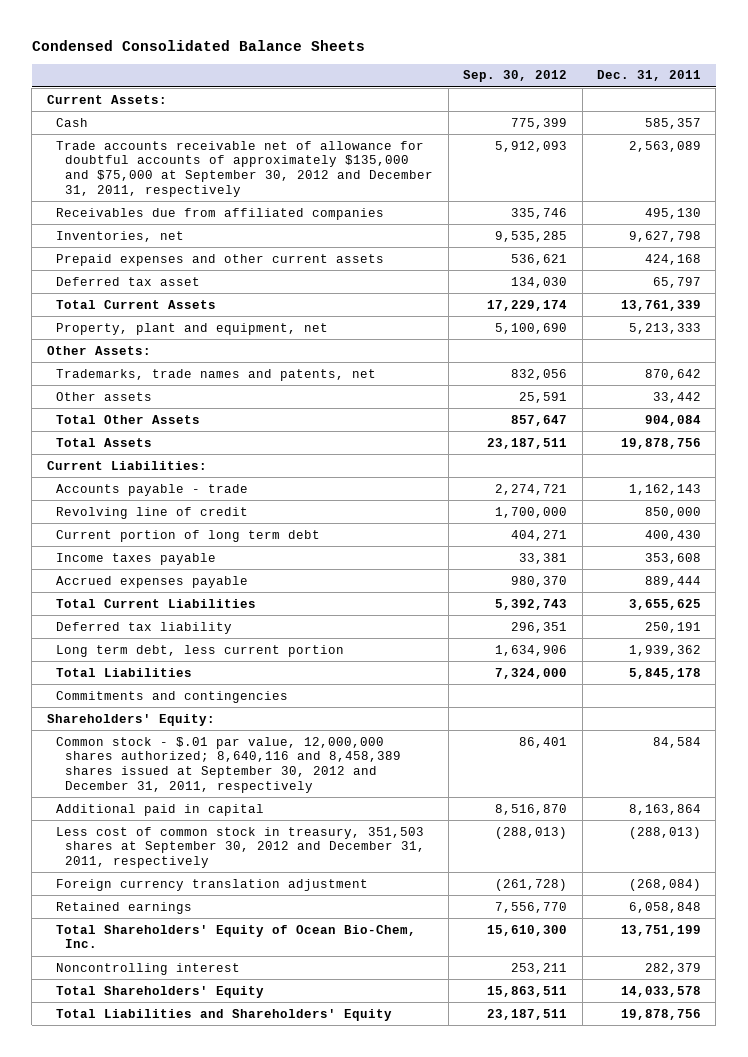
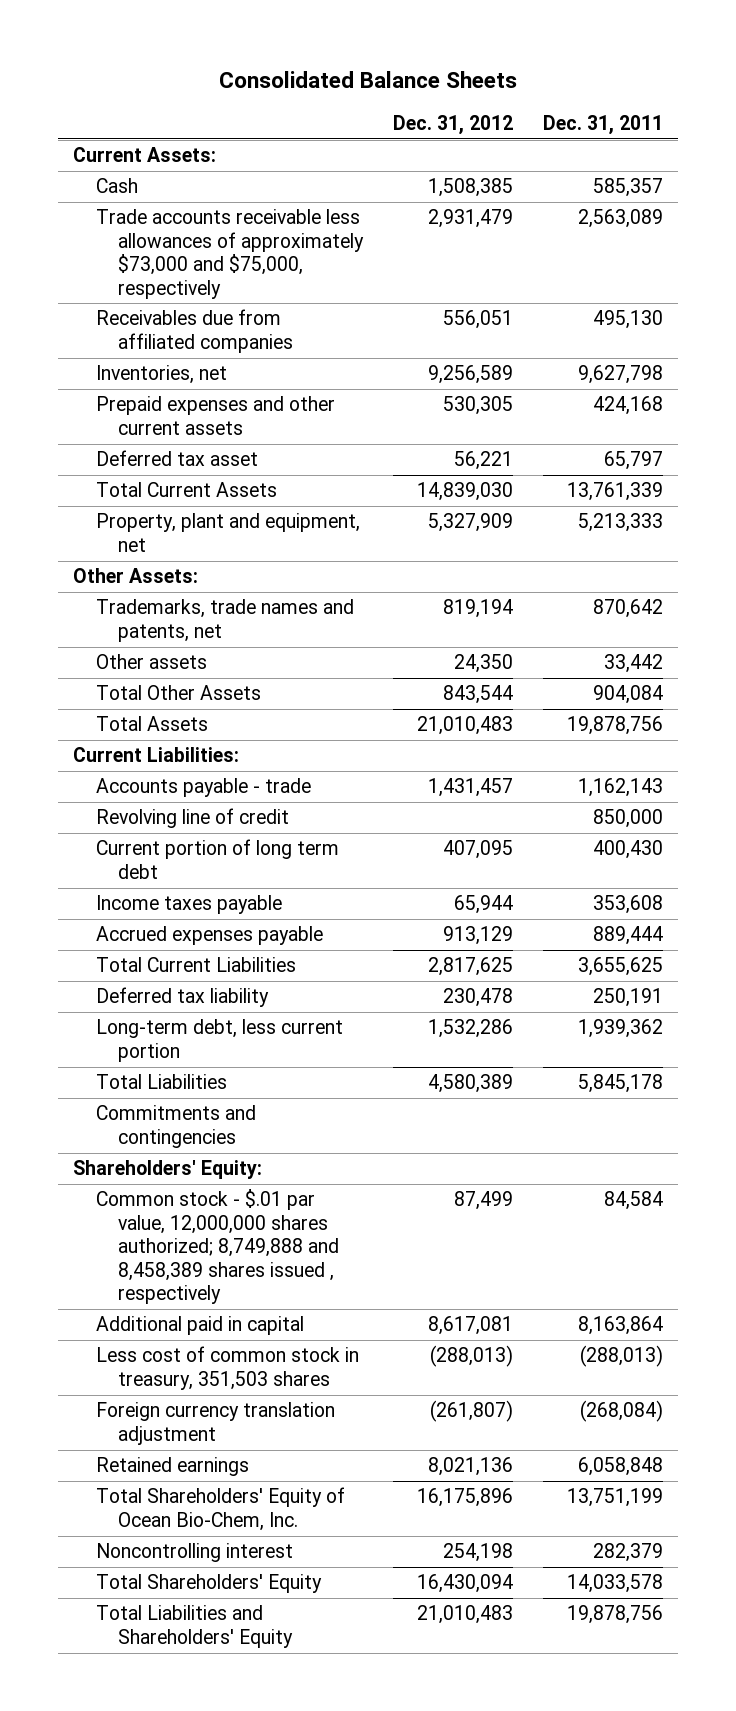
- Condensed Consolidated Balance Sheets
+ Consolidated Balance Sheets
- | Sep. 30, 2012 | Dec. 31, 2011
+ | Dec. 31, 2012 | Dec. 31, 2011
- Trade accounts receivable net of allowance for doubtful accounts of approximately $135,000 and $75,000 at September 30, 2012 and December 31, 2011, respectively | 5,912,093 | 2,563,089
+ Trade accounts receivable less allowances of approximately $73,000 and $75,000, respectively | 2,931,479 | 2,563,089
- Long term debt, less current portion | 1,634,906 | 1,939,362
+ Long-term debt, less current portion | 1,532,286 | 1,939,362
- Common stock - $.01 par value, 12,000,000 shares authorized; 8,640,116 and 8,458,389 shares issued at September 30, 2012 and December 31, 2011, respectively | 86,401 | 84,584
+ Common stock - $.01 par value, 12,000,000 shares authorized; 8,749,888 and 8,458,389 shares issued , respectively | 87,499 | 84,584
- Less cost of common stock in treasury, 351,503 shares at September 30, 2012 and December 31, 2011, respectively | (288,013) | (288,013)
+ Less cost of common stock in treasury, 351,503 shares | (288,013) | (288,013)

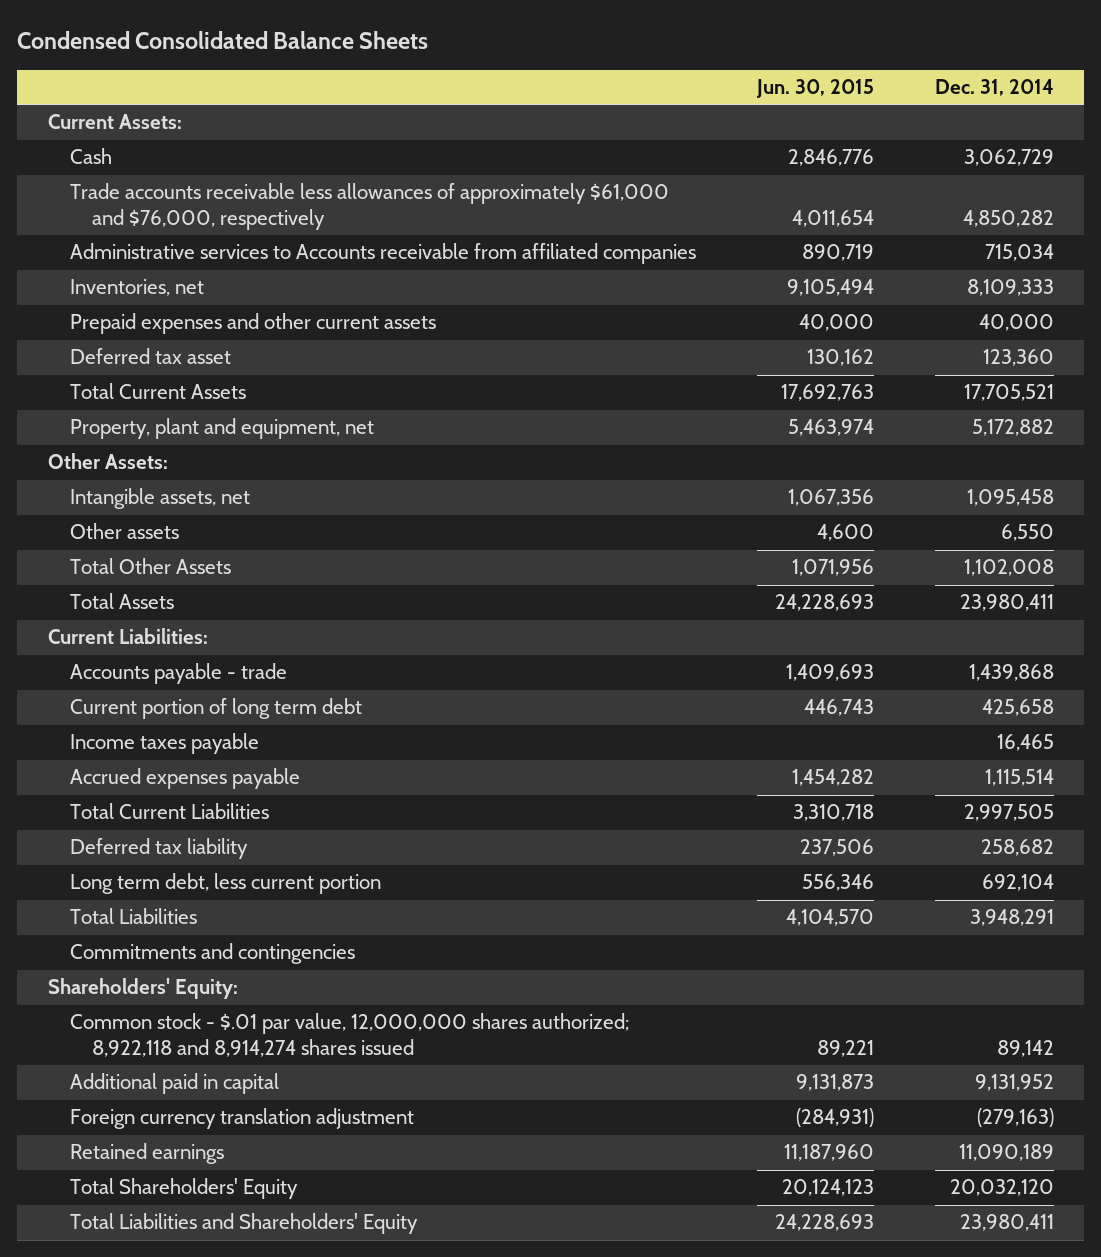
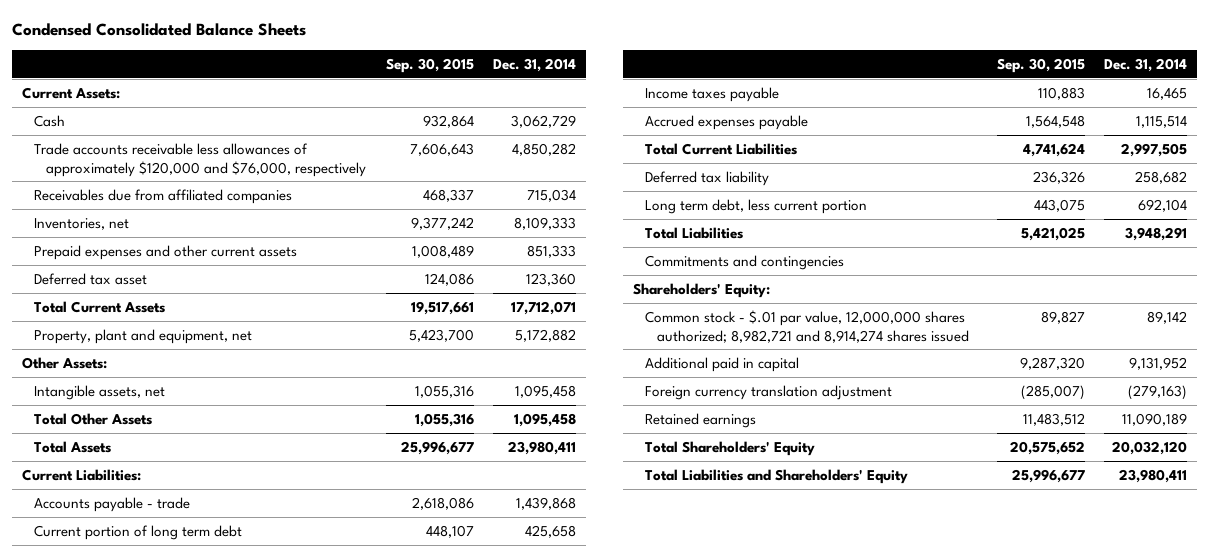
- | Jun. 30, 2015 | Dec. 31, 2014
+ | Sep. 30, 2015 | Dec. 31, 2014
- Trade accounts receivable less allowances of approximately $61,000 and $76,000, respectively | 4,011,654 | 4,850,282
- Administrative services to Accounts receivable from affiliated companies | 890,719 | 715,034
+ Trade accounts receivable less allowances of approximately $120,000 and $76,000, respectively | 7,606,643 | 4,850,282
+ Receivables due from affiliated companies | 468,337 | 715,034
- Prepaid expenses and other current assets | 40,000 | 40,000
+ Prepaid expenses and other current assets | 1,008,489 | 851,333
- Total Current Assets | 17,692,763 | 17,705,521
+ Total Current Assets | 19,517,661 | 17,712,071
- Other assets | 4,600 | 6,550
- Total Other Assets | 1,071,956 | 1,102,008
+ Total Other Assets | 1,055,316 | 1,095,458
- Common stock - $.01 par value, 12,000,000 shares authorized; 8,922,118 and 8,914,274 shares issued | 89,221 | 89,142
+ Common stock - $.01 par value, 12,000,000 shares authorized; 8,982,721 and 8,914,274 shares issued | 89,827 | 89,142

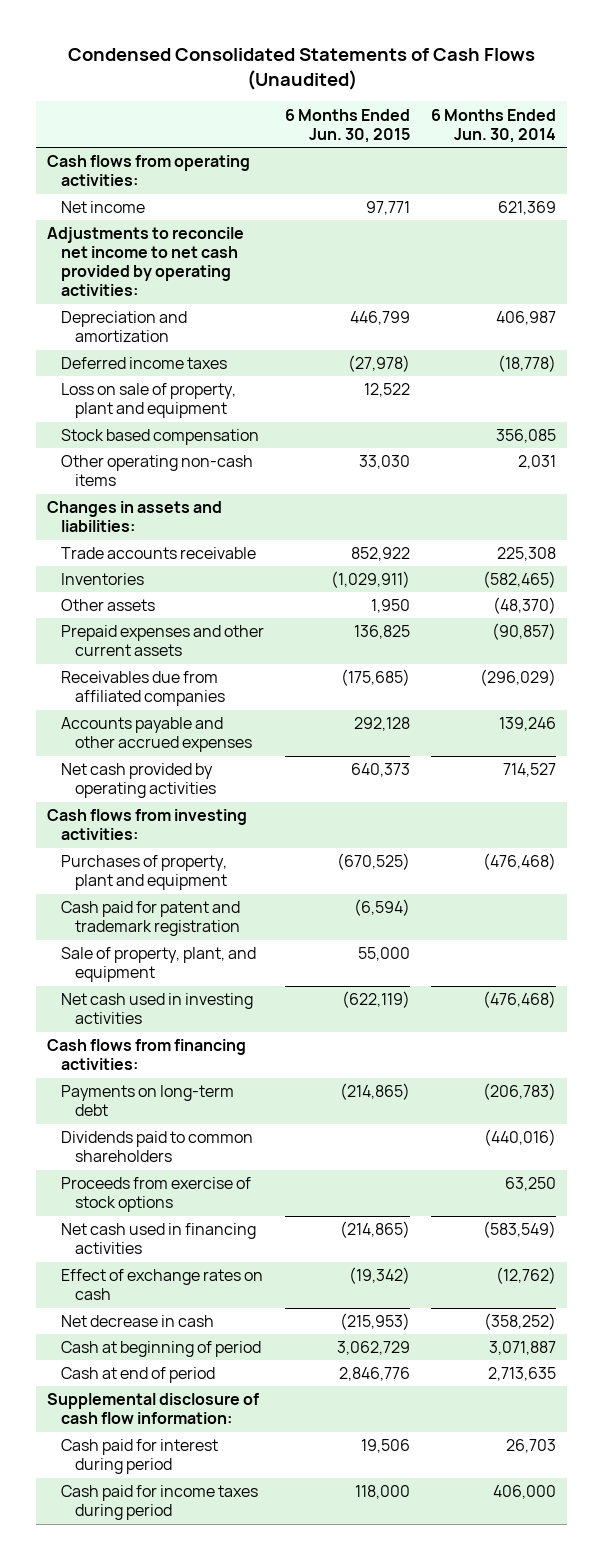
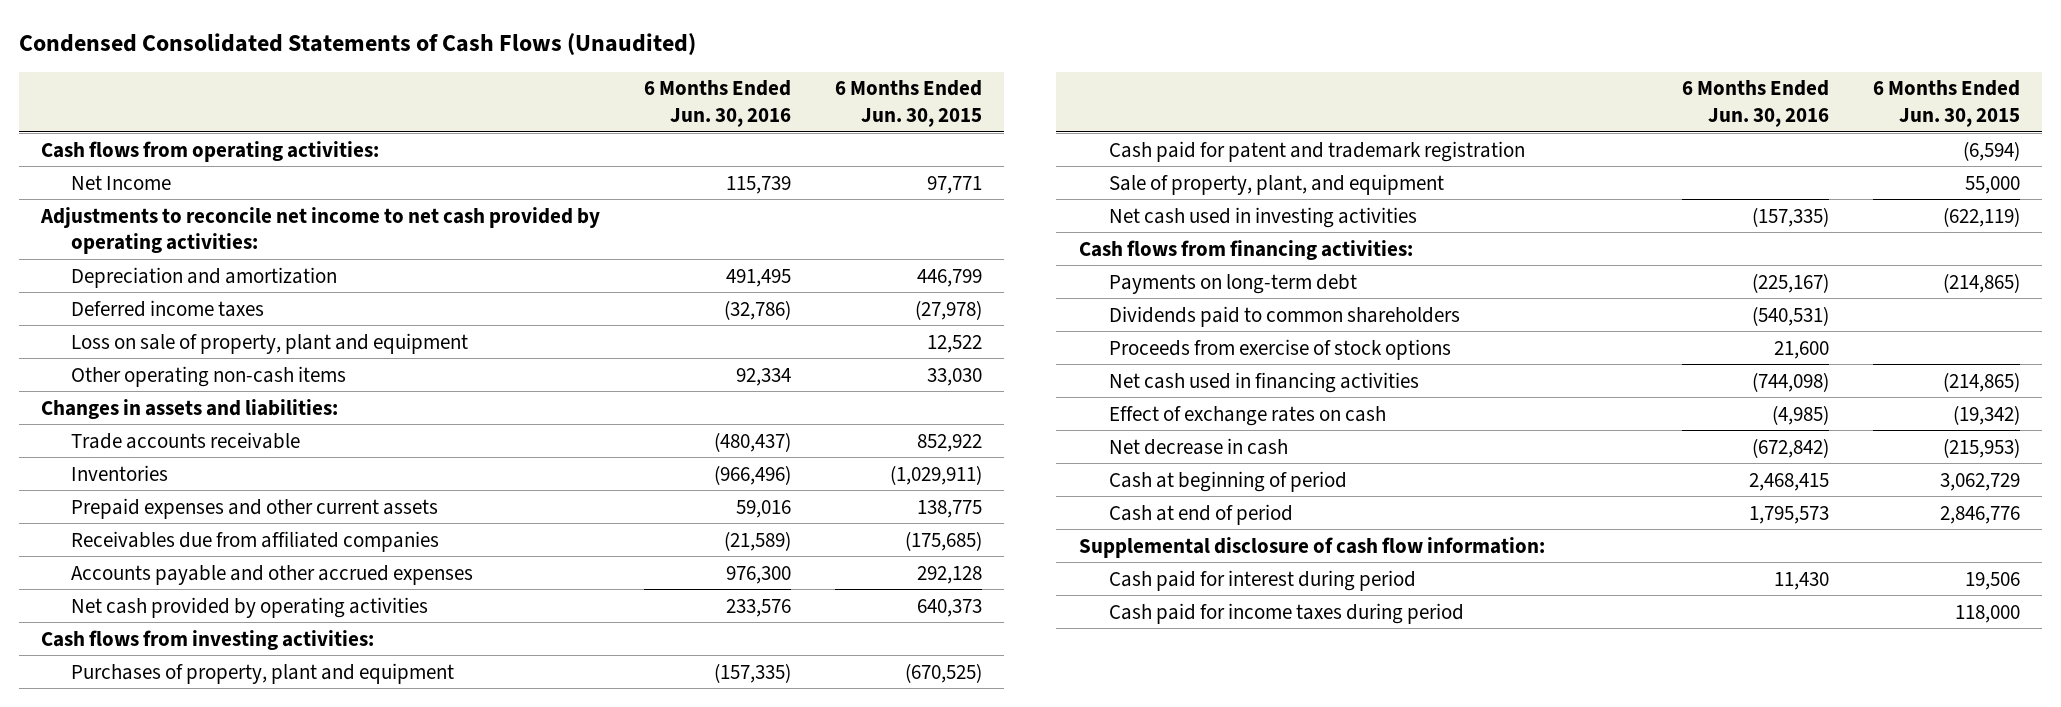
- | 6 Months Ended Jun. 30, 2015 | 6 Months Ended Jun. 30, 2014
+ | 6 Months Ended Jun. 30, 2016 | 6 Months Ended Jun. 30, 2015
- Net income | 97,771 | 621,369
+ Net Income | 115,739 | 97,771
- Stock based compensation | | 356,085
- Other assets | 1,950 | (48,370)
- Prepaid expenses and other current assets | 136,825 | (90,857)
+ Prepaid expenses and other current assets | 59,016 | 138,775

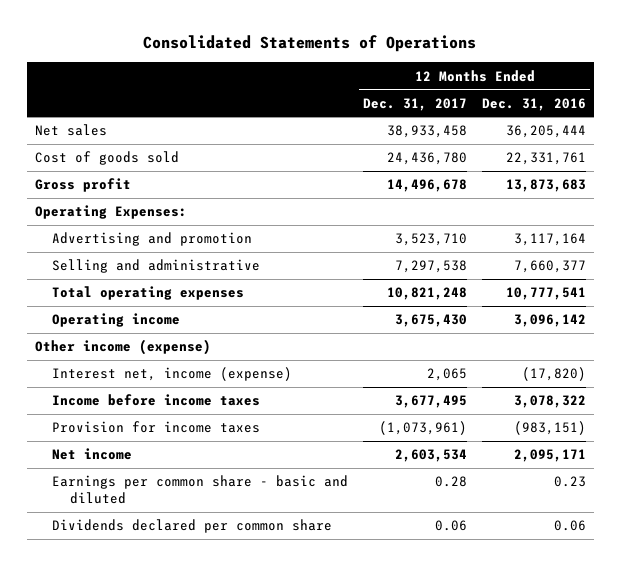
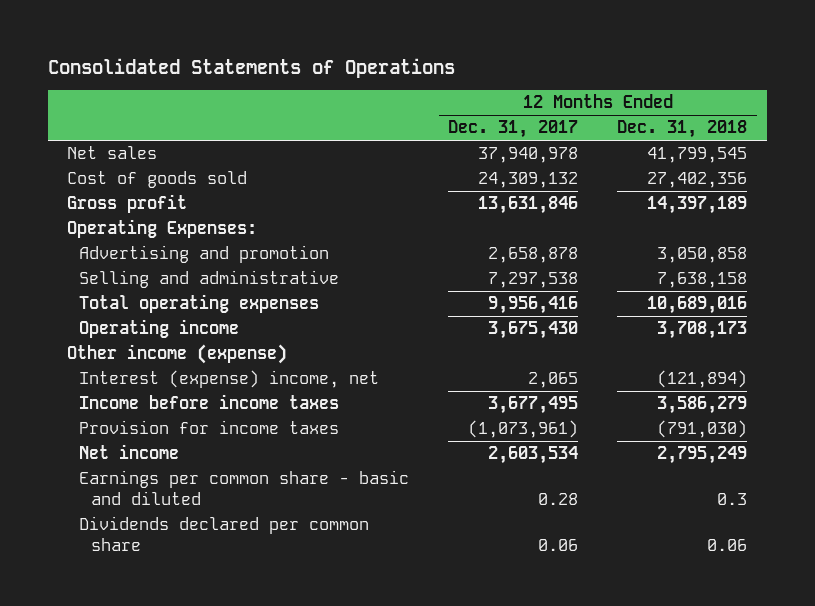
- | 12 Months Ended Dec. 31, 2017 | 12 Months Ended Dec. 31, 2016
+ | 12 Months Ended Dec. 31, 2017 | 12 Months Ended Dec. 31, 2018
- Net sales | 38,933,458 | 36,205,444
- Cost of goods sold | 24,436,780 | 22,331,761
- Gross profit | 14,496,678 | 13,873,683
+ Net sales | 37,940,978 | 41,799,545
+ Cost of goods sold | 24,309,132 | 27,402,356
+ Gross profit | 13,631,846 | 14,397,189
- Advertising and promotion | 3,523,710 | 3,117,164
+ Advertising and promotion | 2,658,878 | 3,050,858
- Total operating expenses | 10,821,248 | 10,777,541
+ Total operating expenses | 9,956,416 | 10,689,016
- Interest net, income (expense) | 2,065 | (17,820)
+ Interest (expense) income, net | 2,065 | (121,894)

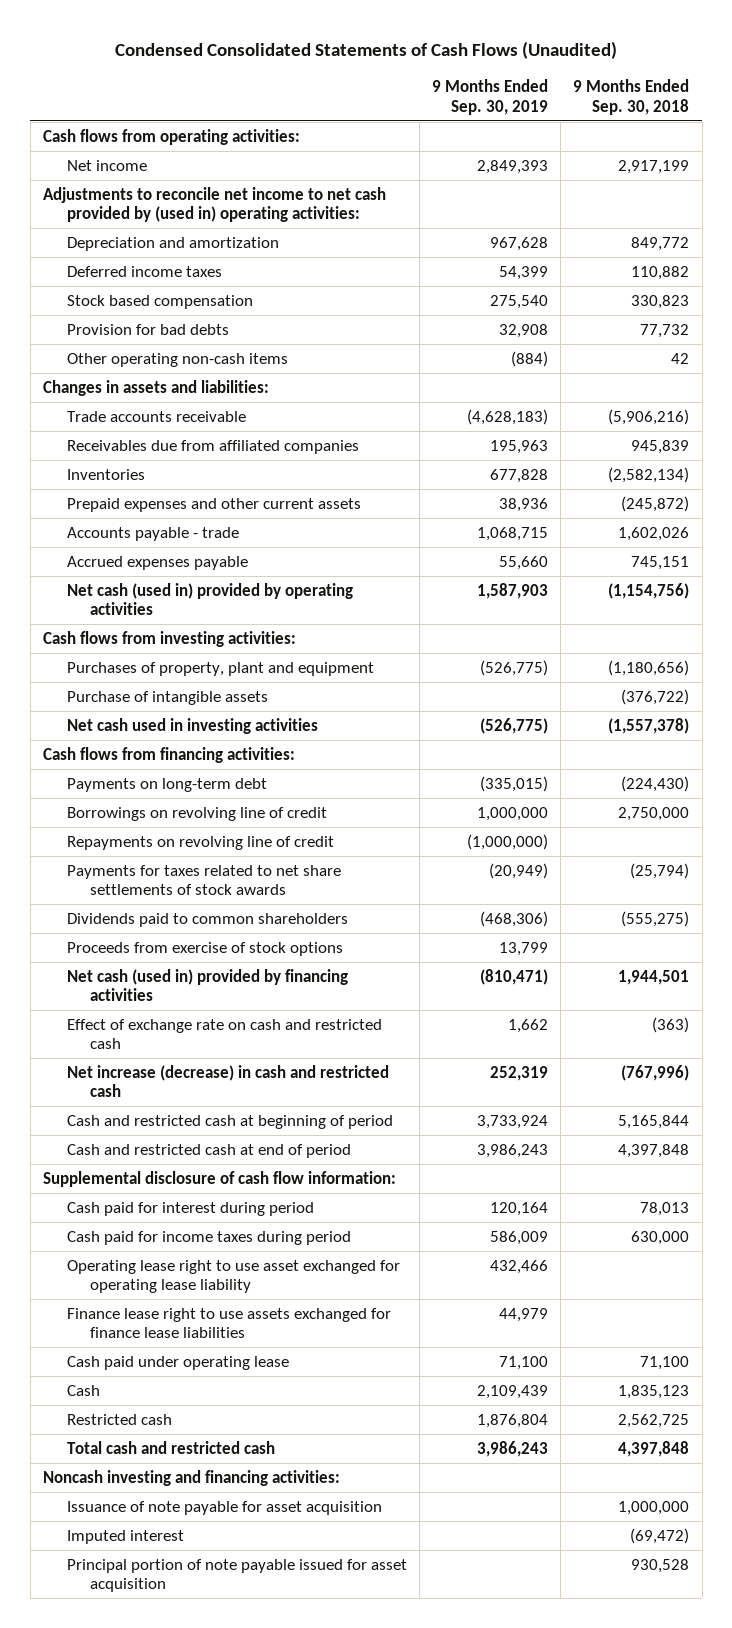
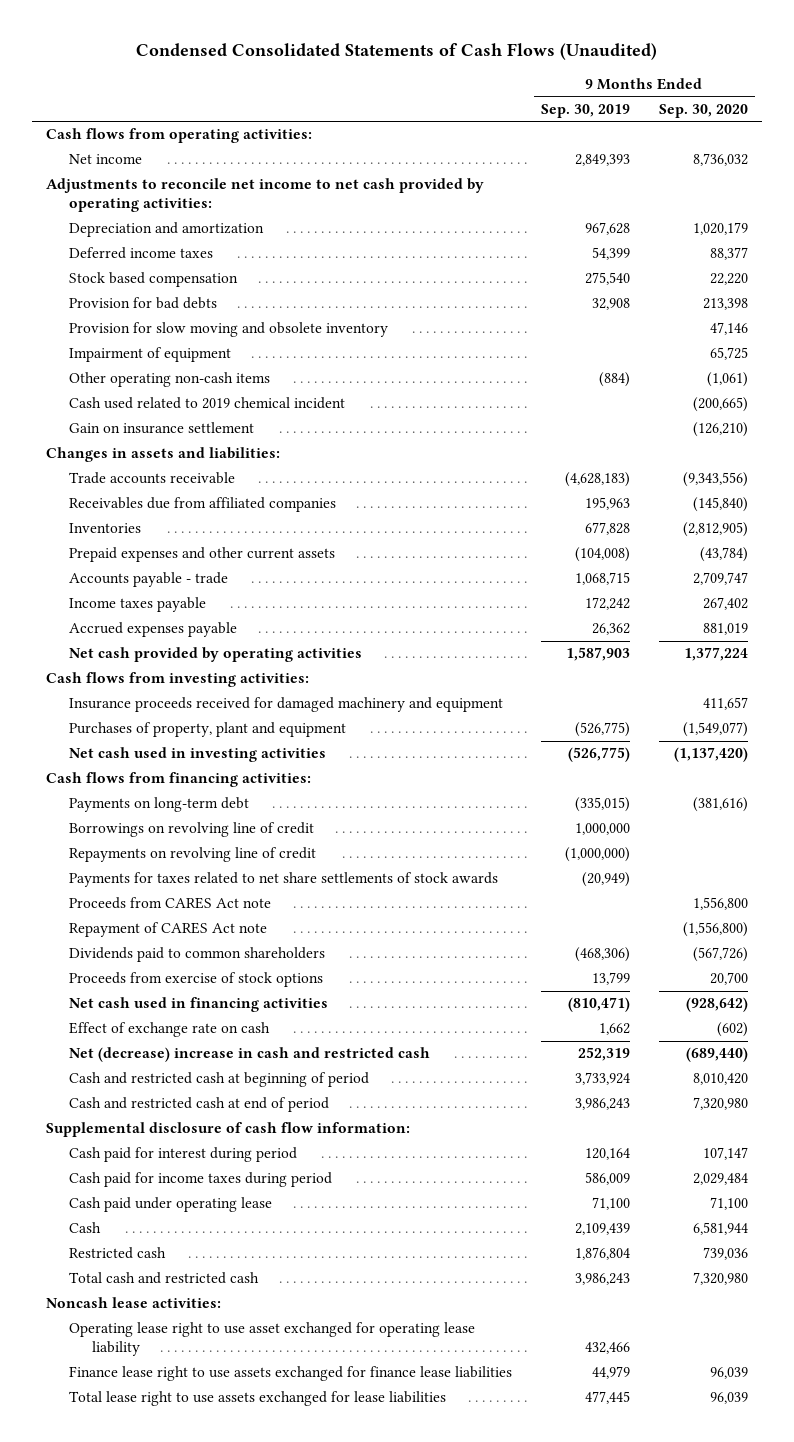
- | 9 Months Ended Sep. 30, 2019 | 9 Months Ended Sep. 30, 2018
+ | 9 Months Ended Sep. 30, 2019 | 9 Months Ended Sep. 30, 2020
- Adjustments to reconcile net income to net cash provided by (used in) operating activities:
+ Adjustments to reconcile net income to net cash provided by operating activities:
+ Provision for slow moving and obsolete inventory | | 47,146
+ Impairment of equipment | | 65,725
+ Cash used related to 2019 chemical incident | | (200,665)
+ Gain on insurance settlement | | (126,210)
- Prepaid expenses and other current assets | 38,936 | (245,872)
+ Prepaid expenses and other current assets | (104,008) | (43,784)
- Accrued expenses payable | 55,660 | 745,151
- Net cash (used in) provided by operating activities | 1,587,903 | (1,154,756)
+ Income taxes payable | 172,242 | 267,402
+ Accrued expenses payable | 26,362 | 881,019
+ Net cash provided by operating activities | 1,587,903 | 1,377,224
+ Insurance proceeds received for damaged machinery and equipment | | 411,657
- Purchase of intangible assets | | (376,722)
+ Proceeds from CARES Act note | | 1,556,800
+ Repayment of CARES Act note | | (1,556,800)
- Net cash (used in) provided by financing activities | (810,471) | 1,944,501
- Effect of exchange rate on cash and restricted cash | 1,662 | (363)
- Net increase (decrease) in cash and restricted cash | 252,319 | (767,996)
+ Net cash used in financing activities | (810,471) | (928,642)
+ Effect of exchange rate on cash | 1,662 | (602)
+ Net (decrease) increase in cash and restricted cash | 252,319 | (689,440)
- Noncash investing and financing activities:
- Issuance of note payable for asset acquisition | | 1,000,000
- Imputed interest | | (69,472)
- Principal portion of note payable issued for asset acquisition | | 930,528
+ Noncash lease activities:
moved down: Operating lease right to use asset exchanged for operating lease liability | 432,466 |
moved down: Finance lease right to use assets exchanged for finance lease liabilities | 44,979 | 96,039
+ Total lease right to use assets exchanged for lease liabilities | 477,445 | 96,039

